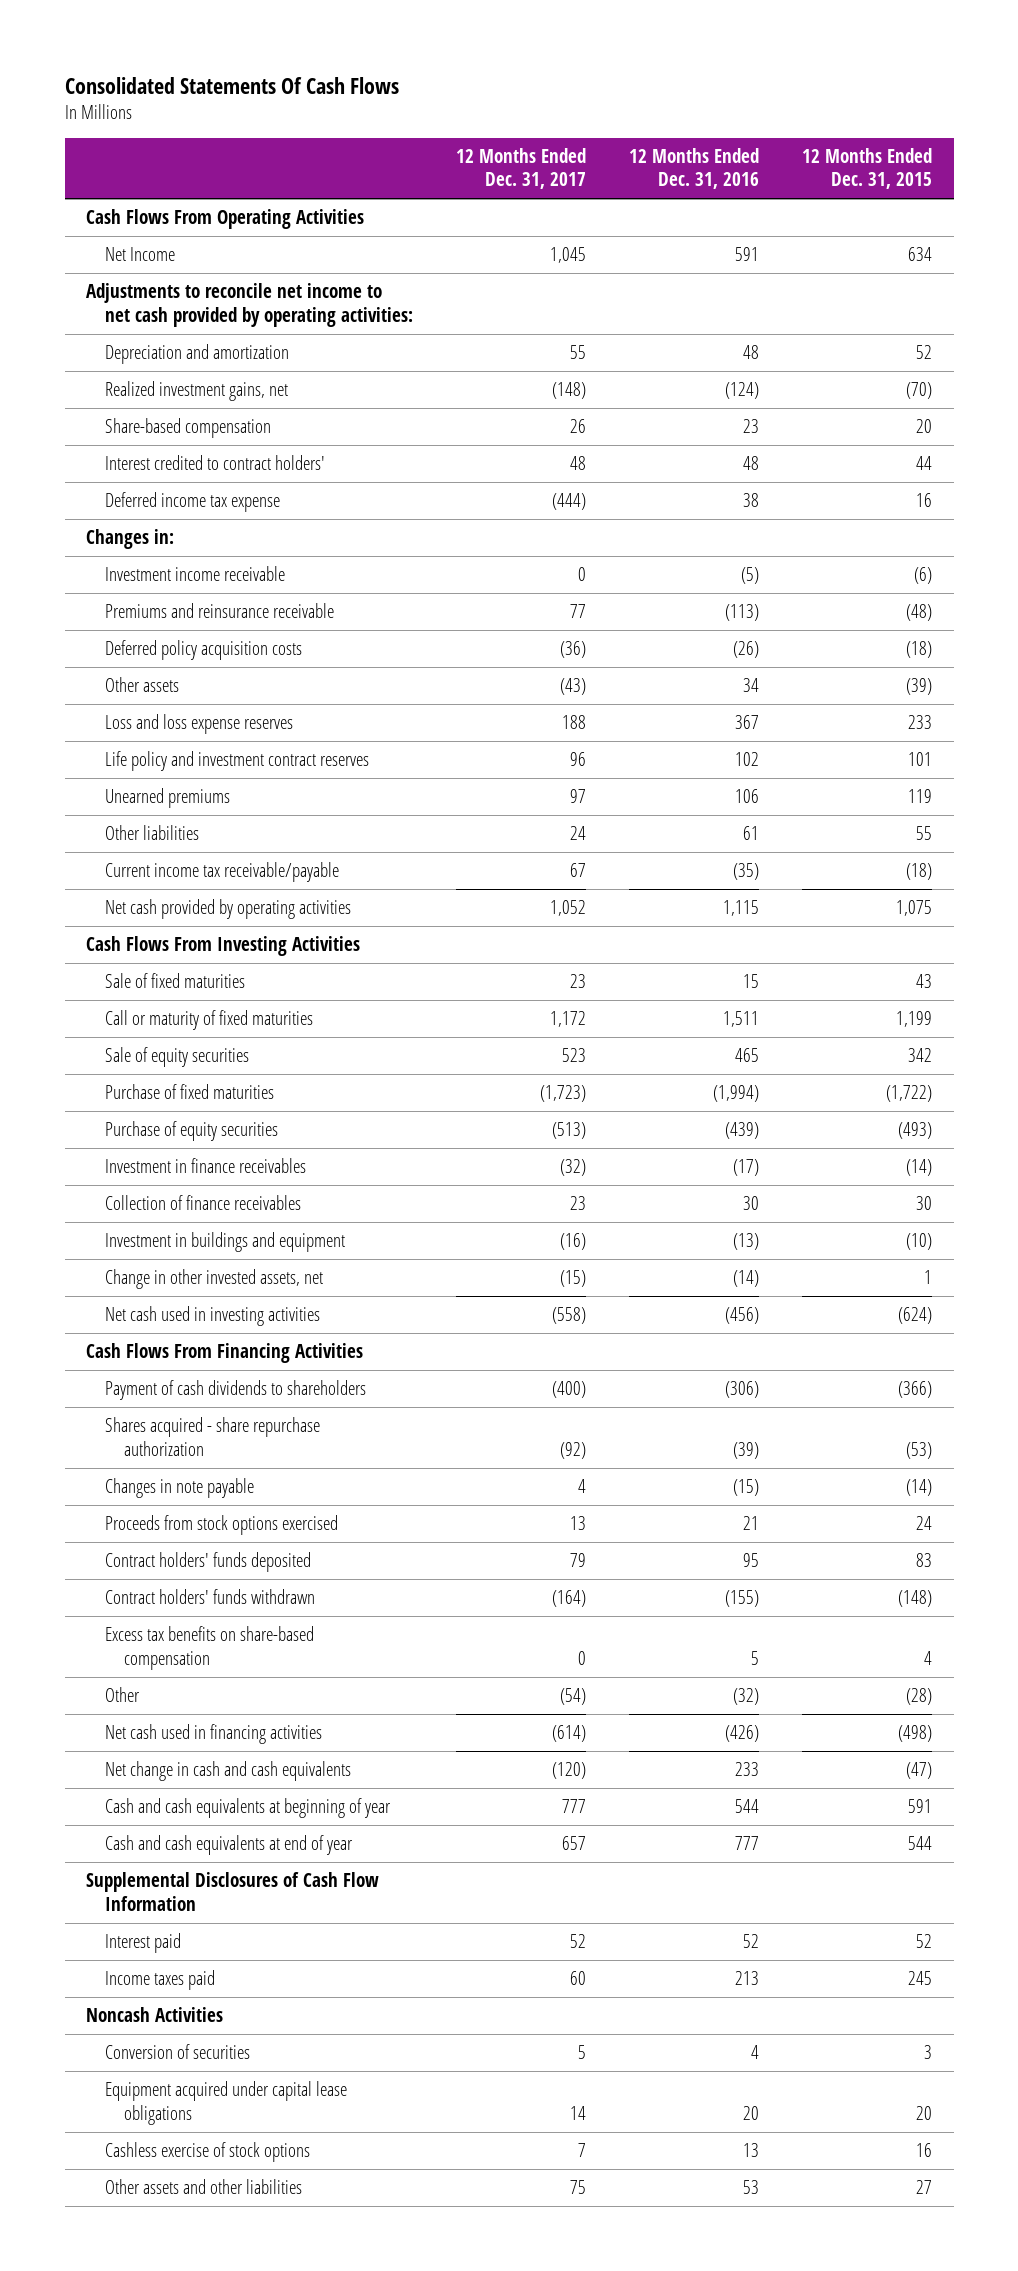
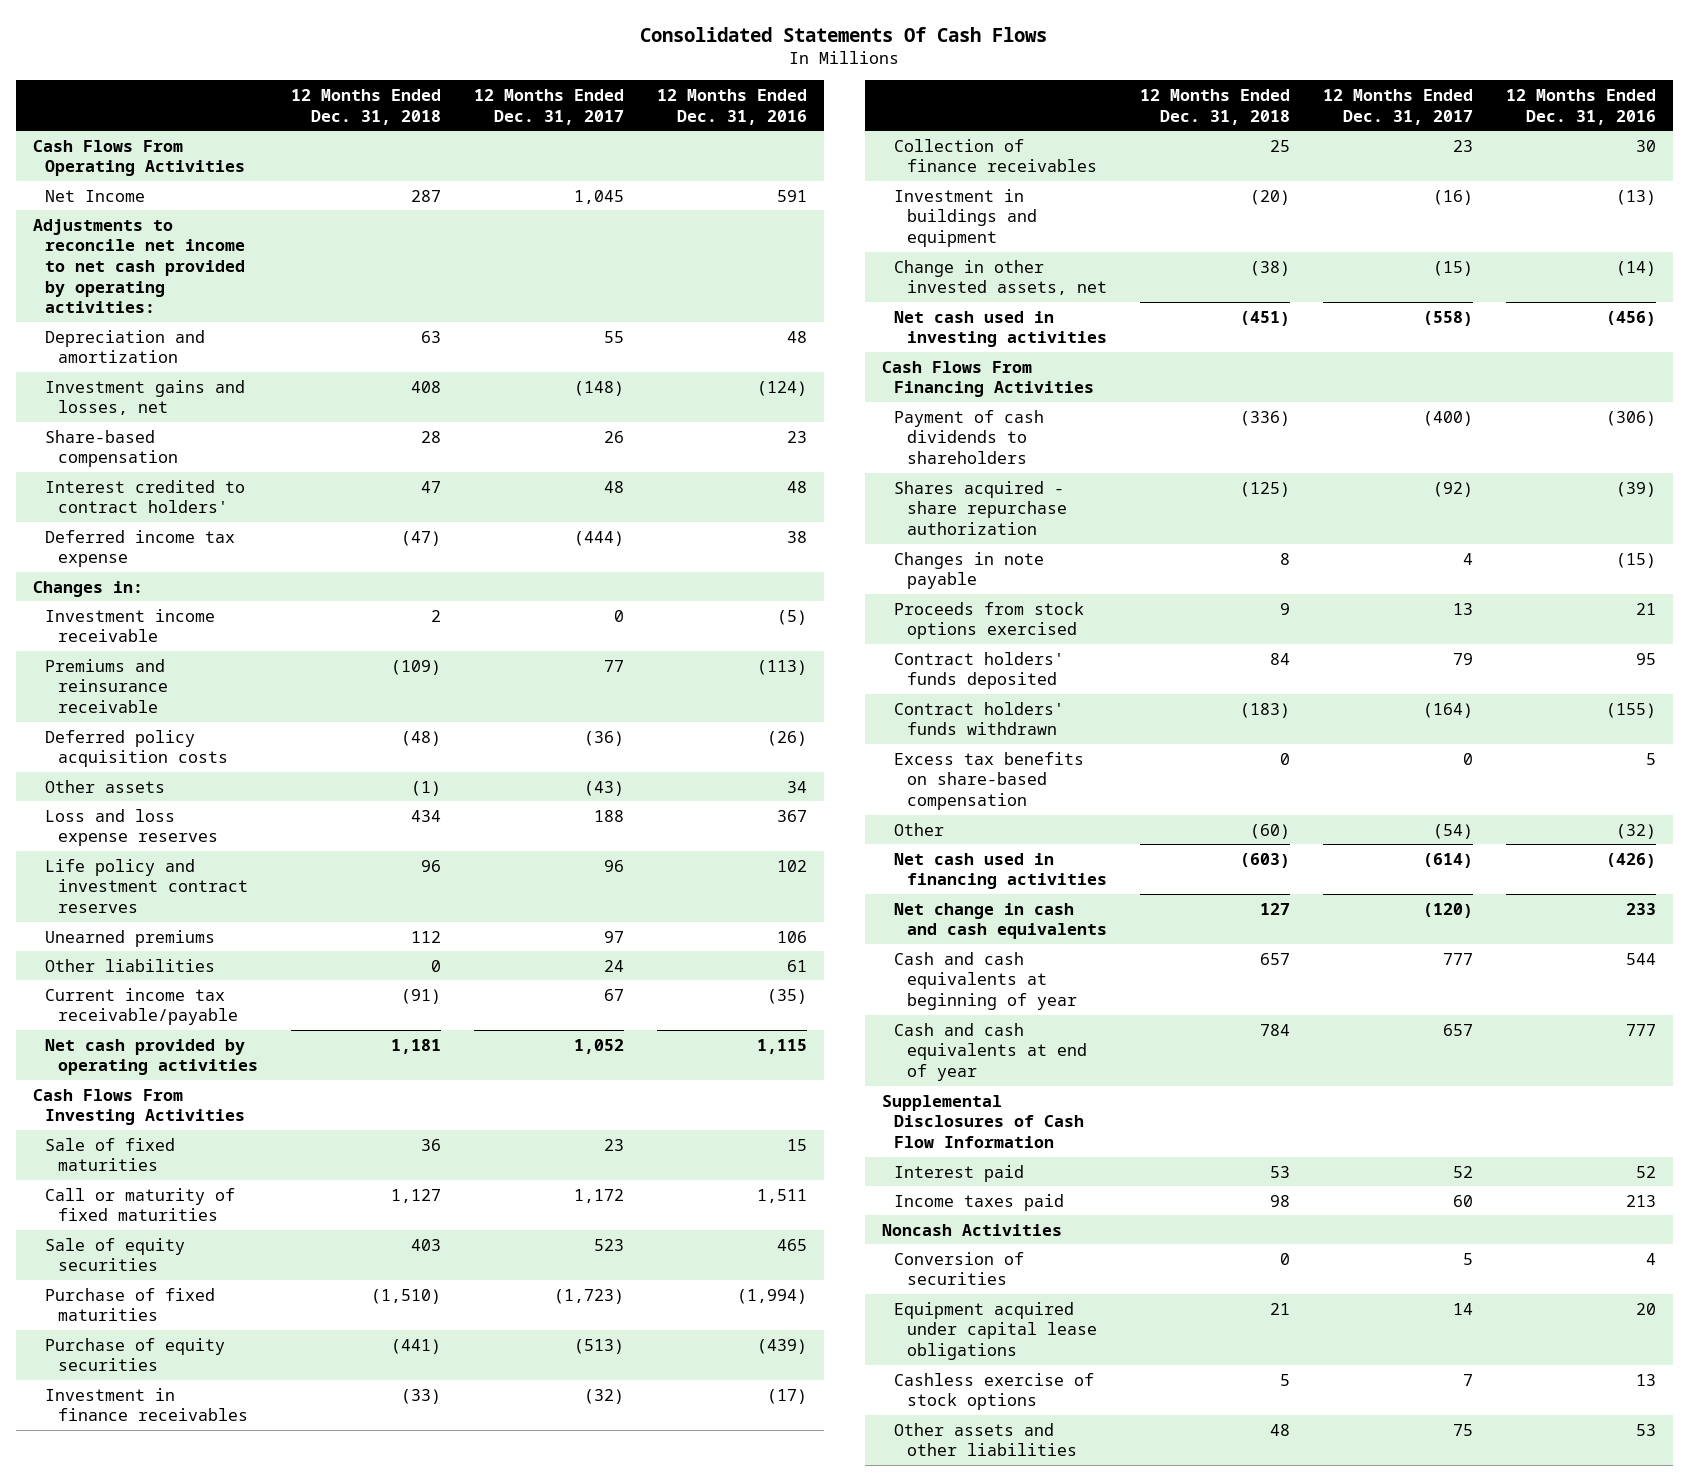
- | 12 Months Ended Dec. 31, 2017 | 12 Months Ended Dec. 31, 2016 | 12 Months Ended Dec. 31, 2015
+ | 12 Months Ended Dec. 31, 2018 | 12 Months Ended Dec. 31, 2017 | 12 Months Ended Dec. 31, 2016
- Realized investment gains, net | (148) | (124) | (70)
+ Investment gains and losses, net | 408 | (148) | (124)

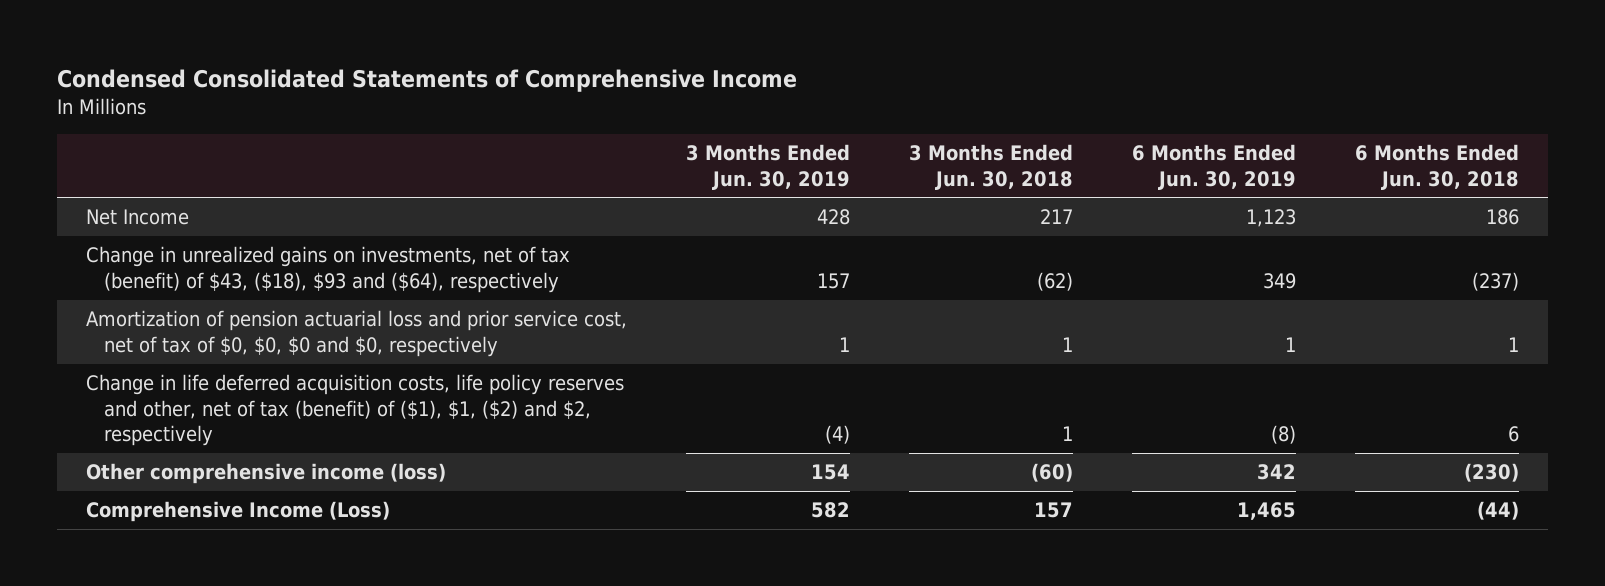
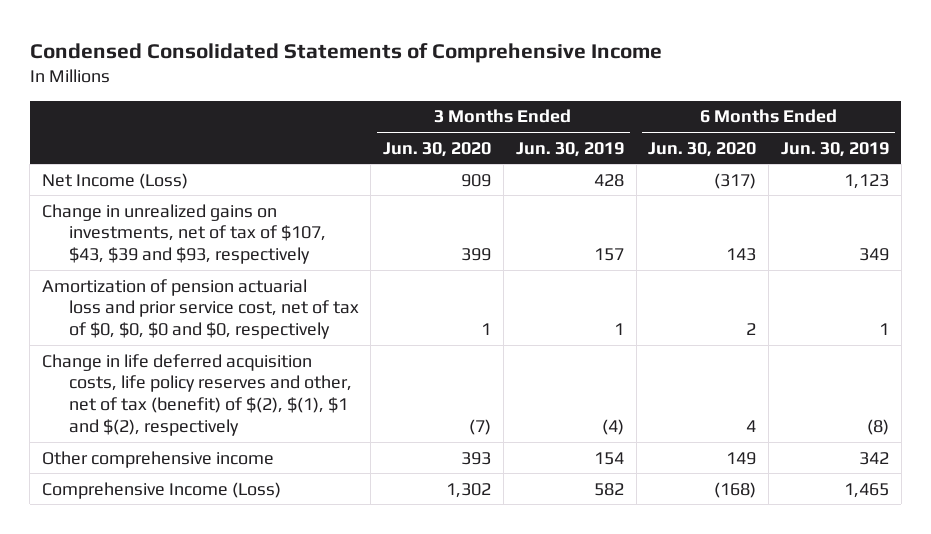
- | 3 Months Ended Jun. 30, 2019 | 3 Months Ended Jun. 30, 2018 | 6 Months Ended Jun. 30, 2019 | 6 Months Ended Jun. 30, 2018
+ | 3 Months Ended Jun. 30, 2020 | 3 Months Ended Jun. 30, 2019 | 6 Months Ended Jun. 30, 2020 | 6 Months Ended Jun. 30, 2019
- Net Income | 428 | 217 | 1,123 | 186
- Change in unrealized gains on investments, net of tax (benefit) of $43, ($18), $93 and ($64), respectively | 157 | (62) | 349 | (237)
+ Net Income (Loss) | 909 | 428 | (317) | 1,123
+ Change in unrealized gains on investments, net of tax of $107, $43, $39 and $93, respectively | 399 | 157 | 143 | 349
- Change in life deferred acquisition costs, life policy reserves and other, net of tax (benefit) of ($1), $1, ($2) and $2, respectively | (4) | 1 | (8) | 6
- Other comprehensive income (loss) | 154 | (60) | 342 | (230)
+ Change in life deferred acquisition costs, life policy reserves and other, net of tax (benefit) of $(2), $(1), $1 and $(2), respectively | (7) | (4) | 4 | (8)
+ Other comprehensive income | 393 | 154 | 149 | 342

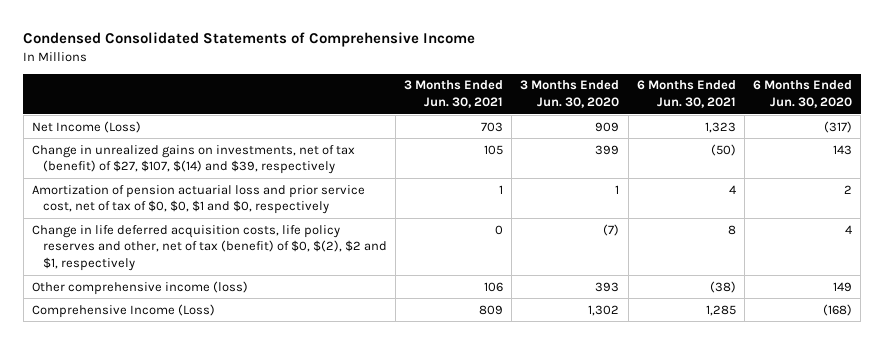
- | 3 Months Ended Jun. 30, 2020 | 3 Months Ended Jun. 30, 2019 | 6 Months Ended Jun. 30, 2020 | 6 Months Ended Jun. 30, 2019
+ | 3 Months Ended Jun. 30, 2021 | 3 Months Ended Jun. 30, 2020 | 6 Months Ended Jun. 30, 2021 | 6 Months Ended Jun. 30, 2020
- Change in unrealized gains on investments, net of tax of $107, $43, $39 and $93, respectively | 399 | 157 | 143 | 349
- Amortization of pension actuarial loss and prior service cost, net of tax of $0, $0, $0 and $0, respectively | 1 | 1 | 2 | 1
- Change in life deferred acquisition costs, life policy reserves and other, net of tax (benefit) of $(2), $(1), $1 and $(2), respectively | (7) | (4) | 4 | (8)
- Other comprehensive income | 393 | 154 | 149 | 342
+ Change in unrealized gains on investments, net of tax (benefit) of $27, $107, $(14) and $39, respectively | 105 | 399 | (50) | 143
+ Amortization of pension actuarial loss and prior service cost, net of tax of $0, $0, $1 and $0, respectively | 1 | 1 | 4 | 2
+ Change in life deferred acquisition costs, life policy reserves and other, net of tax (benefit) of $0, $(2), $2 and $1, respectively | 0 | (7) | 8 | 4
+ Other comprehensive income (loss) | 106 | 393 | (38) | 149

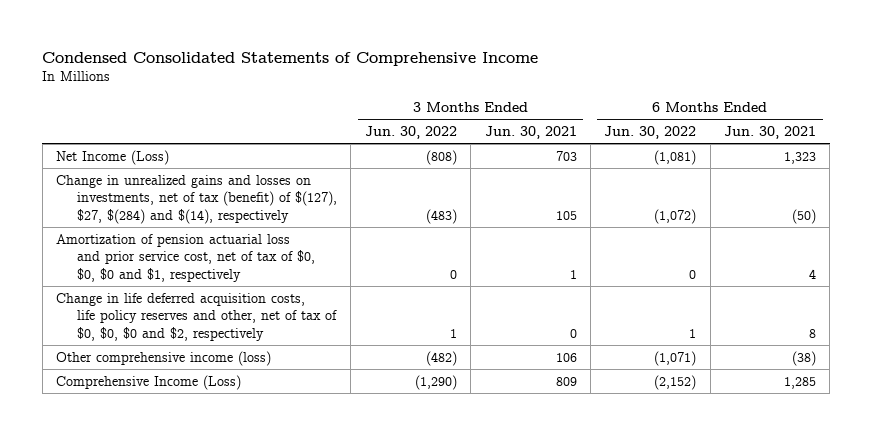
- | 3 Months Ended Jun. 30, 2021 | 3 Months Ended Jun. 30, 2020 | 6 Months Ended Jun. 30, 2021 | 6 Months Ended Jun. 30, 2020
+ | 3 Months Ended Jun. 30, 2022 | 3 Months Ended Jun. 30, 2021 | 6 Months Ended Jun. 30, 2022 | 6 Months Ended Jun. 30, 2021
- Change in unrealized gains on investments, net of tax (benefit) of $27, $107, $(14) and $39, respectively | 105 | 399 | (50) | 143
- Amortization of pension actuarial loss and prior service cost, net of tax of $0, $0, $1 and $0, respectively | 1 | 1 | 4 | 2
- Change in life deferred acquisition costs, life policy reserves and other, net of tax (benefit) of $0, $(2), $2 and $1, respectively | 0 | (7) | 8 | 4
+ Change in unrealized gains and losses on investments, net of tax (benefit) of $(127), $27, $(284) and $(14), respectively | (483) | 105 | (1,072) | (50)
+ Amortization of pension actuarial loss and prior service cost, net of tax of $0, $0, $0 and $1, respectively | 0 | 1 | 0 | 4
+ Change in life deferred acquisition costs, life policy reserves and other, net of tax of $0, $0, $0 and $2, respectively | 1 | 0 | 1 | 8

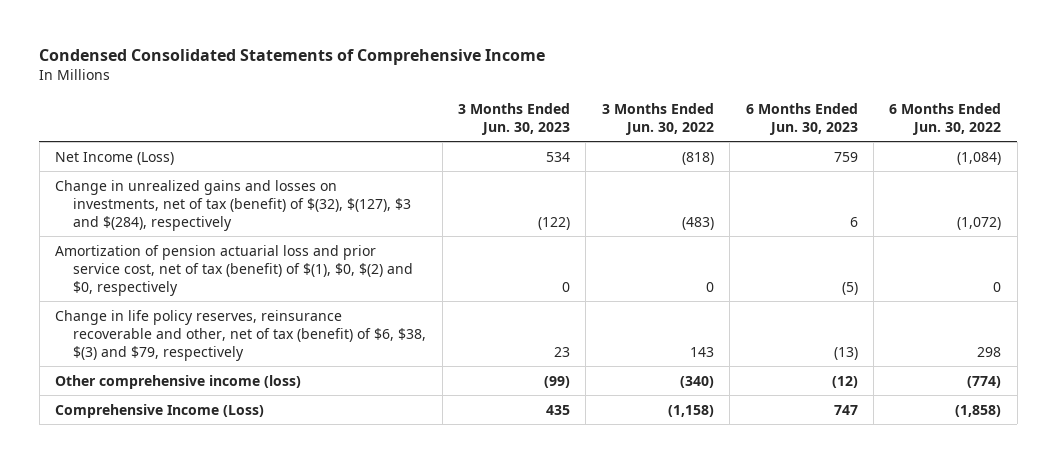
- | 3 Months Ended Jun. 30, 2022 | 3 Months Ended Jun. 30, 2021 | 6 Months Ended Jun. 30, 2022 | 6 Months Ended Jun. 30, 2021
+ | 3 Months Ended Jun. 30, 2023 | 3 Months Ended Jun. 30, 2022 | 6 Months Ended Jun. 30, 2023 | 6 Months Ended Jun. 30, 2022
- Net Income (Loss) | (808) | 703 | (1,081) | 1,323
- Change in unrealized gains and losses on investments, net of tax (benefit) of $(127), $27, $(284) and $(14), respectively | (483) | 105 | (1,072) | (50)
- Amortization of pension actuarial loss and prior service cost, net of tax of $0, $0, $0 and $1, respectively | 0 | 1 | 0 | 4
- Change in life deferred acquisition costs, life policy reserves and other, net of tax of $0, $0, $0 and $2, respectively | 1 | 0 | 1 | 8
- Other comprehensive income (loss) | (482) | 106 | (1,071) | (38)
- Comprehensive Income (Loss) | (1,290) | 809 | (2,152) | 1,285
+ Net Income (Loss) | 534 | (818) | 759 | (1,084)
+ Change in unrealized gains and losses on investments, net of tax (benefit) of $(32), $(127), $3 and $(284), respectively | (122) | (483) | 6 | (1,072)
+ Amortization of pension actuarial loss and prior service cost, net of tax (benefit) of $(1), $0, $(2) and $0, respectively | 0 | 0 | (5) | 0
+ Change in life policy reserves, reinsurance recoverable and other, net of tax (benefit) of $6, $38, $(3) and $79, respectively | 23 | 143 | (13) | 298
+ Other comprehensive income (loss) | (99) | (340) | (12) | (774)
+ Comprehensive Income (Loss) | 435 | (1,158) | 747 | (1,858)

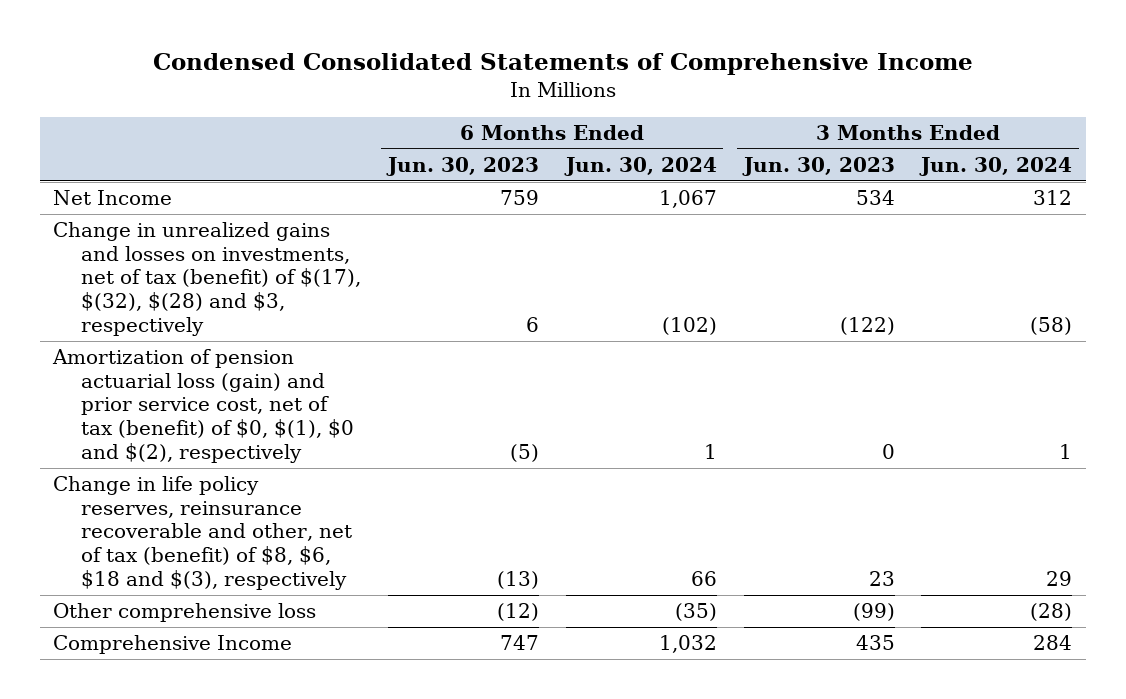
- | 3 Months Ended Jun. 30, 2023 | 3 Months Ended Jun. 30, 2022 | 6 Months Ended Jun. 30, 2023 | 6 Months Ended Jun. 30, 2022
+ | 6 Months Ended Jun. 30, 2023 | 6 Months Ended Jun. 30, 2024 | 3 Months Ended Jun. 30, 2023 | 3 Months Ended Jun. 30, 2024
- Net Income (Loss) | 534 | (818) | 759 | (1,084)
- Change in unrealized gains and losses on investments, net of tax (benefit) of $(32), $(127), $3 and $(284), respectively | (122) | (483) | 6 | (1,072)
- Amortization of pension actuarial loss and prior service cost, net of tax (benefit) of $(1), $0, $(2) and $0, respectively | 0 | 0 | (5) | 0
- Change in life policy reserves, reinsurance recoverable and other, net of tax (benefit) of $6, $38, $(3) and $79, respectively | 23 | 143 | (13) | 298
- Other comprehensive income (loss) | (99) | (340) | (12) | (774)
- Comprehensive Income (Loss) | 435 | (1,158) | 747 | (1,858)
+ Net Income | 759 | 1,067 | 534 | 312
+ Change in unrealized gains and losses on investments, net of tax (benefit) of $(17), $(32), $(28) and $3, respectively | 6 | (102) | (122) | (58)
+ Amortization of pension actuarial loss (gain) and prior service cost, net of tax (benefit) of $0, $(1), $0 and $(2), respectively | (5) | 1 | 0 | 1
+ Change in life policy reserves, reinsurance recoverable and other, net of tax (benefit) of $8, $6, $18 and $(3), respectively | (13) | 66 | 23 | 29
+ Other comprehensive loss | (12) | (35) | (99) | (28)
+ Comprehensive Income | 747 | 1,032 | 435 | 284

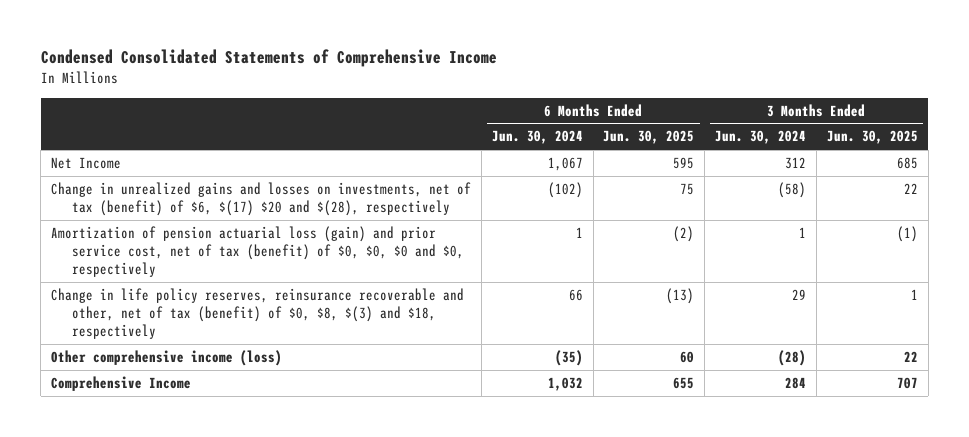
- | 6 Months Ended Jun. 30, 2023 | 6 Months Ended Jun. 30, 2024 | 3 Months Ended Jun. 30, 2023 | 3 Months Ended Jun. 30, 2024
+ | 6 Months Ended Jun. 30, 2024 | 6 Months Ended Jun. 30, 2025 | 3 Months Ended Jun. 30, 2024 | 3 Months Ended Jun. 30, 2025
- Change in unrealized gains and losses on investments, net of tax (benefit) of $(17), $(32), $(28) and $3, respectively | 6 | (102) | (122) | (58)
- Amortization of pension actuarial loss (gain) and prior service cost, net of tax (benefit) of $0, $(1), $0 and $(2), respectively | (5) | 1 | 0 | 1
- Change in life policy reserves, reinsurance recoverable and other, net of tax (benefit) of $8, $6, $18 and $(3), respectively | (13) | 66 | 23 | 29
- Other comprehensive loss | (12) | (35) | (99) | (28)
+ Change in unrealized gains and losses on investments, net of tax (benefit) of $6, $(17) $20 and $(28), respectively | (102) | 75 | (58) | 22
+ Amortization of pension actuarial loss (gain) and prior service cost, net of tax (benefit) of $0, $0, $0 and $0, respectively | 1 | (2) | 1 | (1)
+ Change in life policy reserves, reinsurance recoverable and other, net of tax (benefit) of $0, $8, $(3) and $18, respectively | 66 | (13) | 29 | 1
+ Other comprehensive income (loss) | (35) | 60 | (28) | 22

